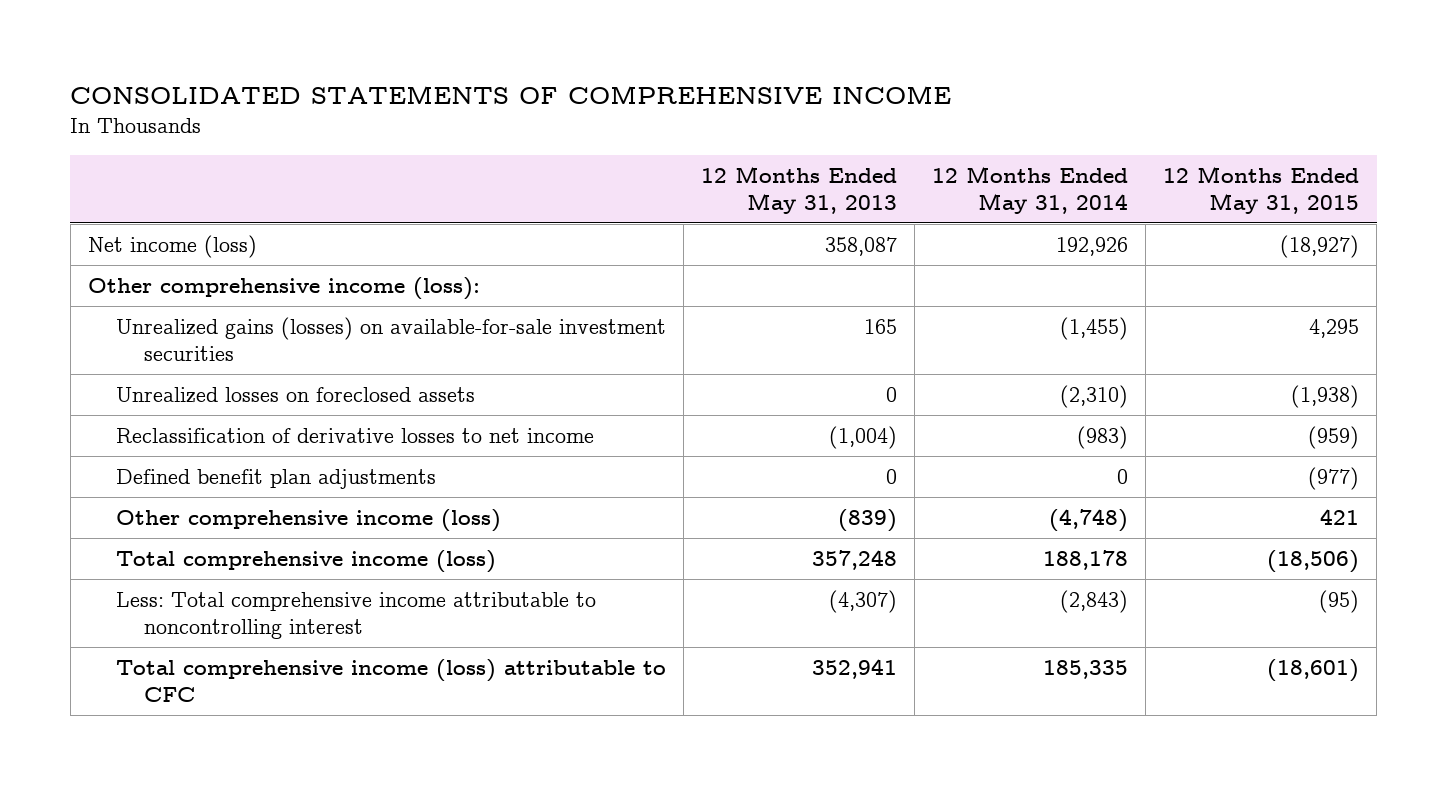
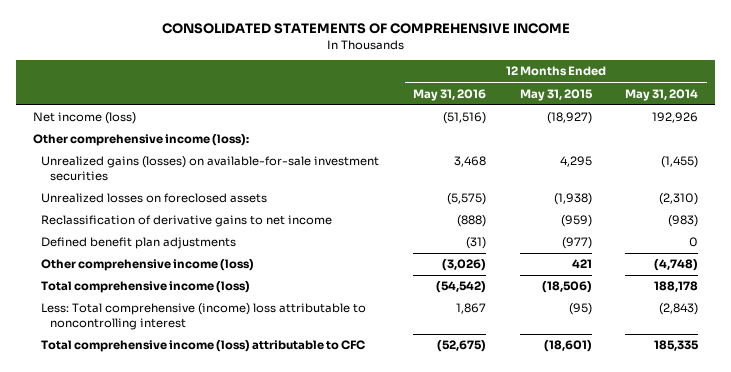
- | 12 Months Ended May 31, 2013 | 12 Months Ended May 31, 2014 | 12 Months Ended May 31, 2015
+ | 12 Months Ended May 31, 2016 | 12 Months Ended May 31, 2015 | 12 Months Ended May 31, 2014
- Reclassification of derivative losses to net income | (1,004) | (983) | (959)
+ Reclassification of derivative gains to net income | (888) | (959) | (983)
- Less: Total comprehensive income attributable to noncontrolling interest | (4,307) | (2,843) | (95)
+ Less: Total comprehensive (income) loss attributable to noncontrolling interest | 1,867 | (95) | (2,843)

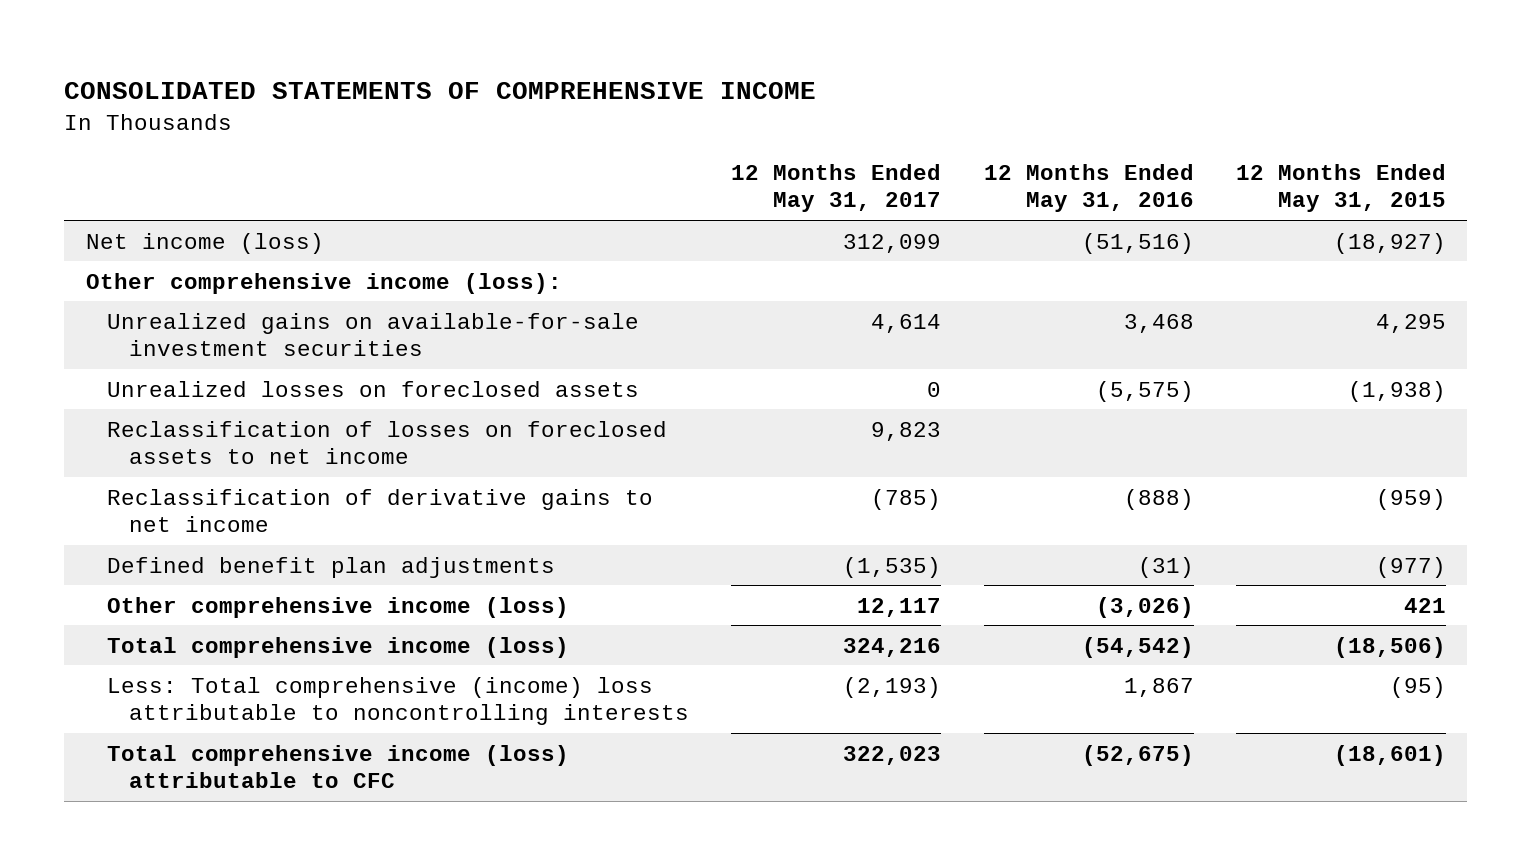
- | 12 Months Ended May 31, 2016 | 12 Months Ended May 31, 2015 | 12 Months Ended May 31, 2014
+ | 12 Months Ended May 31, 2017 | 12 Months Ended May 31, 2016 | 12 Months Ended May 31, 2015
- Unrealized gains (losses) on available-for-sale investment securities | 3,468 | 4,295 | (1,455)
+ Unrealized gains on available-for-sale investment securities | 4,614 | 3,468 | 4,295
+ Reclassification of losses on foreclosed assets to net income | 9,823 | |
- Less: Total comprehensive (income) loss attributable to noncontrolling interest | 1,867 | (95) | (2,843)
+ Less: Total comprehensive (income) loss attributable to noncontrolling interests | (2,193) | 1,867 | (95)

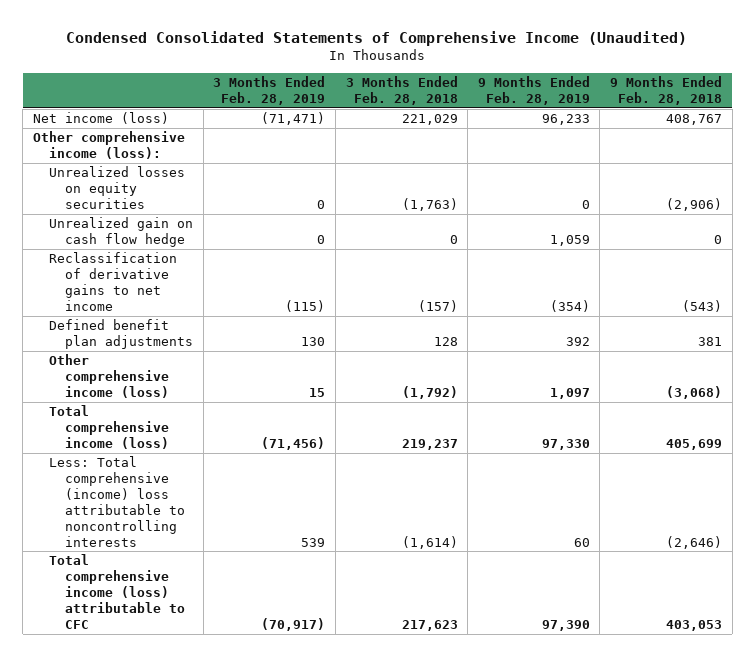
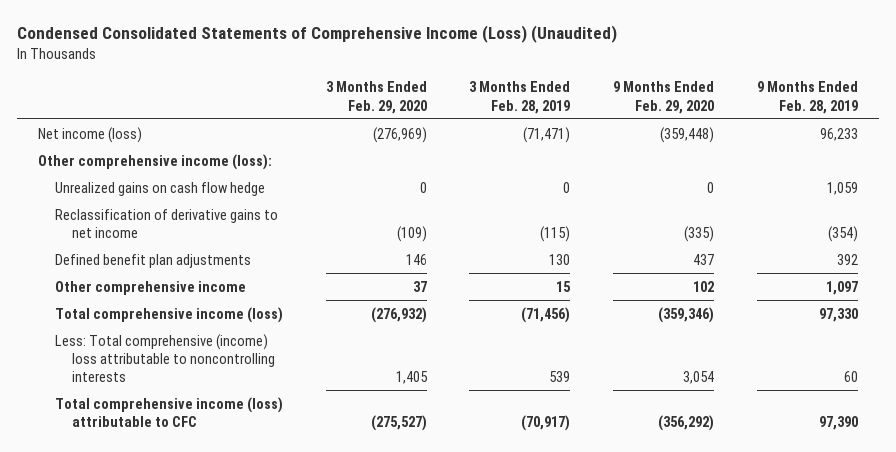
- Condensed Consolidated Statements of Comprehensive Income (Unaudited)
+ Condensed Consolidated Statements of Comprehensive Income (Loss) (Unaudited)
- | 3 Months Ended Feb. 28, 2019 | 3 Months Ended Feb. 28, 2018 | 9 Months Ended Feb. 28, 2019 | 9 Months Ended Feb. 28, 2018
+ | 3 Months Ended Feb. 29, 2020 | 3 Months Ended Feb. 28, 2019 | 9 Months Ended Feb. 29, 2020 | 9 Months Ended Feb. 28, 2019
- Unrealized losses on equity securities | 0 | (1,763) | 0 | (2,906)
- Unrealized gain on cash flow hedge | 0 | 0 | 1,059 | 0
+ Unrealized gains on cash flow hedge | 0 | 0 | 0 | 1,059
- Other comprehensive income (loss) | 15 | (1,792) | 1,097 | (3,068)
+ Other comprehensive income | 37 | 15 | 102 | 1,097

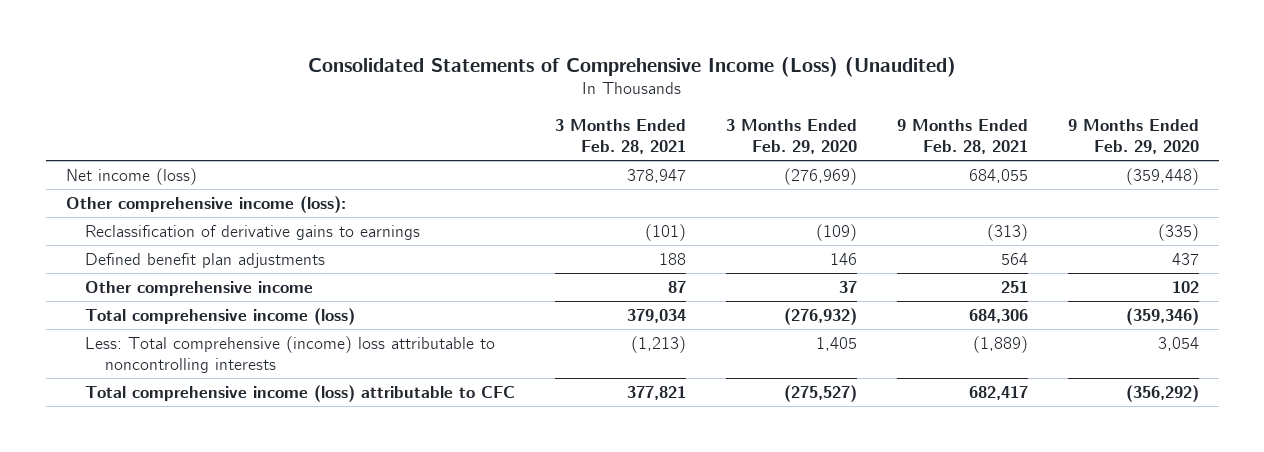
- Condensed Consolidated Statements of Comprehensive Income (Loss) (Unaudited)
+ Consolidated Statements of Comprehensive Income (Loss) (Unaudited)
- | 3 Months Ended Feb. 29, 2020 | 3 Months Ended Feb. 28, 2019 | 9 Months Ended Feb. 29, 2020 | 9 Months Ended Feb. 28, 2019
+ | 3 Months Ended Feb. 28, 2021 | 3 Months Ended Feb. 29, 2020 | 9 Months Ended Feb. 28, 2021 | 9 Months Ended Feb. 29, 2020
- Unrealized gains on cash flow hedge | 0 | 0 | 0 | 1,059
- Reclassification of derivative gains to net income | (109) | (115) | (335) | (354)
+ Reclassification of derivative gains to earnings | (101) | (109) | (313) | (335)

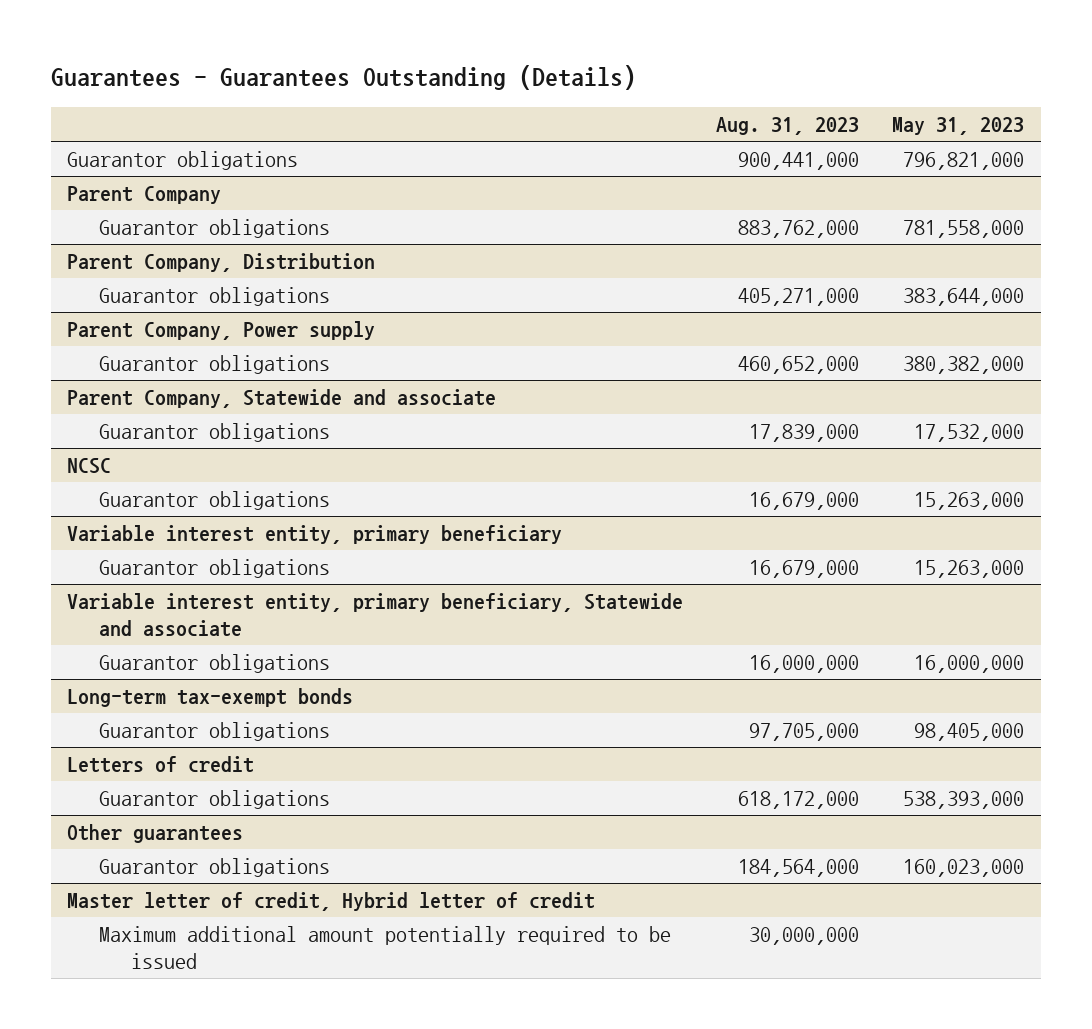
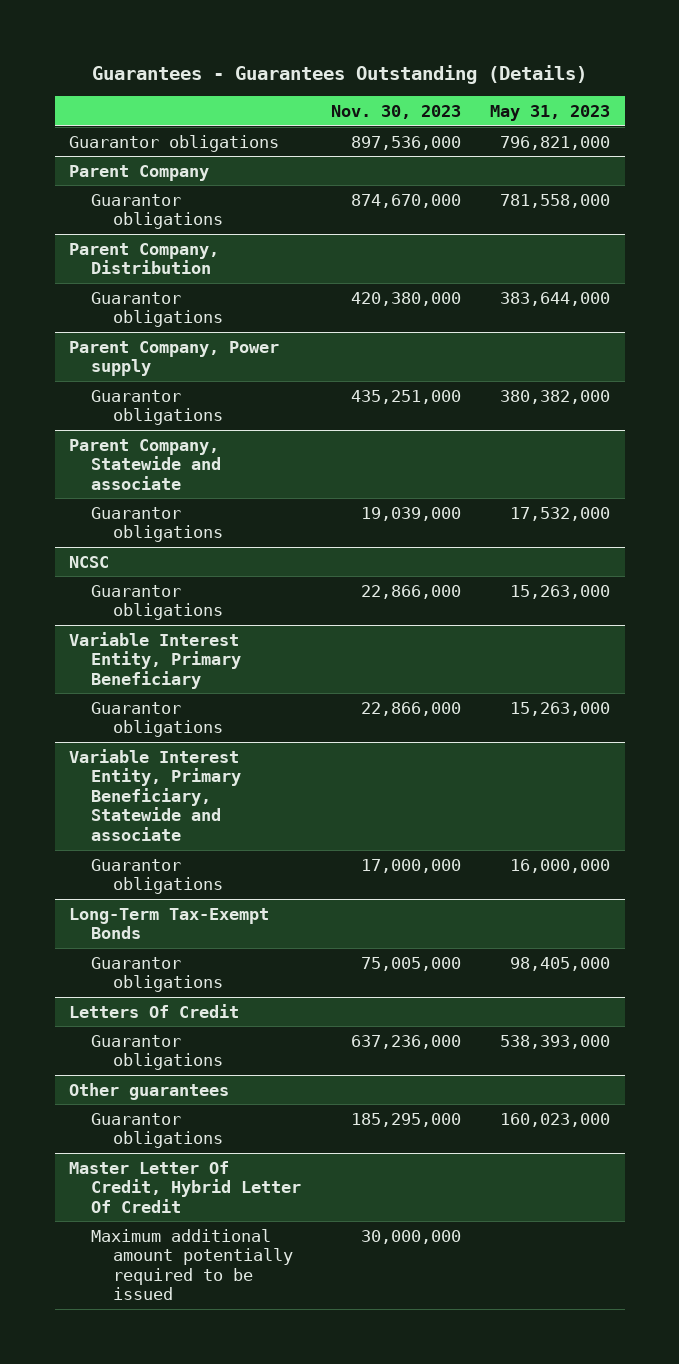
- | Aug. 31, 2023 | May 31, 2023
+ | Nov. 30, 2023 | May 31, 2023
- Variable interest entity, primary beneficiary
+ Variable Interest Entity, Primary Beneficiary
- Variable interest entity, primary beneficiary, Statewide and associate
+ Variable Interest Entity, Primary Beneficiary, Statewide and associate
- Long-term tax-exempt bonds
+ Long-Term Tax-Exempt Bonds
- Letters of credit
+ Letters Of Credit
- Master letter of credit, Hybrid letter of credit
+ Master Letter Of Credit, Hybrid Letter Of Credit

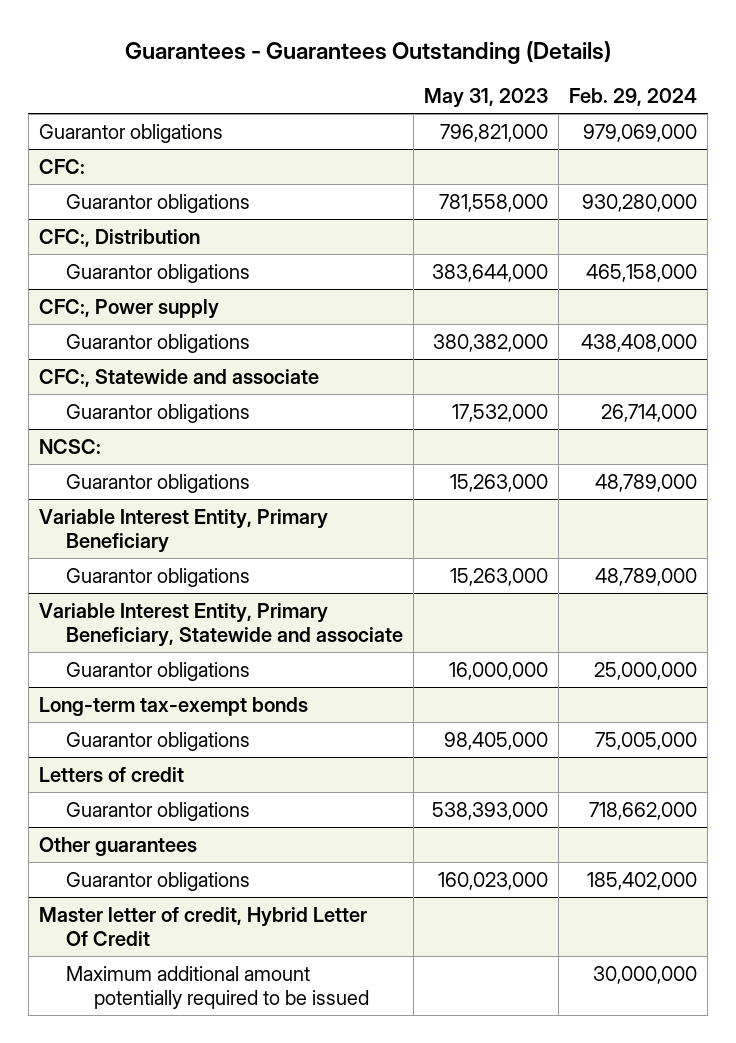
- | Nov. 30, 2023 | May 31, 2023
+ | May 31, 2023 | Feb. 29, 2024
- Parent Company
+ CFC:
- Parent Company, Distribution
+ CFC:, Distribution
- Parent Company, Power supply
+ CFC:, Power supply
- Parent Company, Statewide and associate
+ CFC:, Statewide and associate
- NCSC
+ NCSC:
- Long-Term Tax-Exempt Bonds
+ Long-term tax-exempt bonds
- Letters Of Credit
+ Letters of credit
- Master Letter Of Credit, Hybrid Letter Of Credit
+ Master letter of credit, Hybrid Letter Of Credit

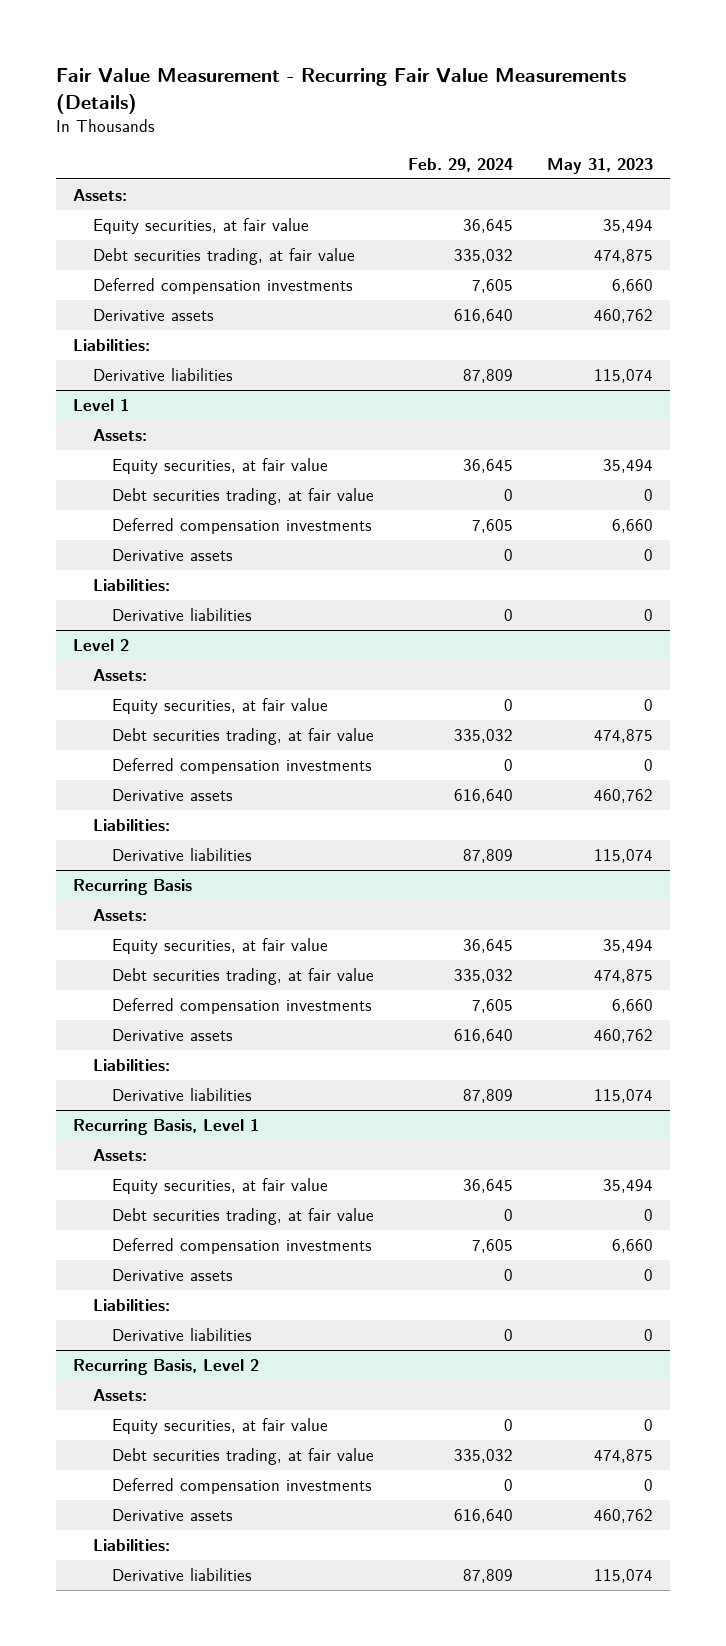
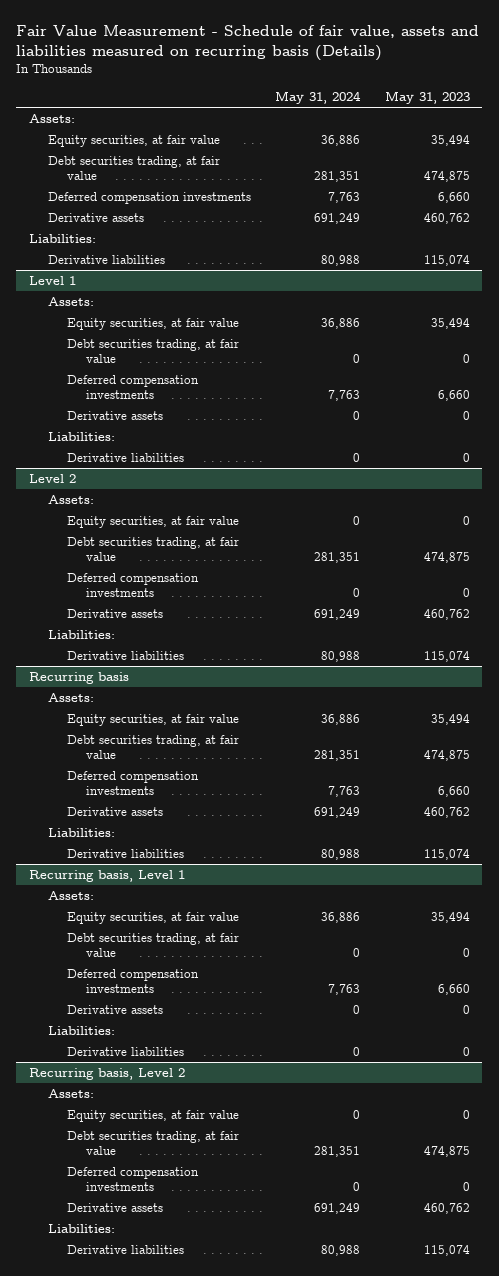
- Fair Value Measurement - Recurring Fair Value Measurements (Details)
+ Fair Value Measurement - Schedule of fair value, assets and liabilities measured on recurring basis (Details)
- | Feb. 29, 2024 | May 31, 2023
+ | May 31, 2024 | May 31, 2023
- Recurring Basis
+ Recurring basis
- Recurring Basis, Level 1
+ Recurring basis, Level 1
- Recurring Basis, Level 2
+ Recurring basis, Level 2

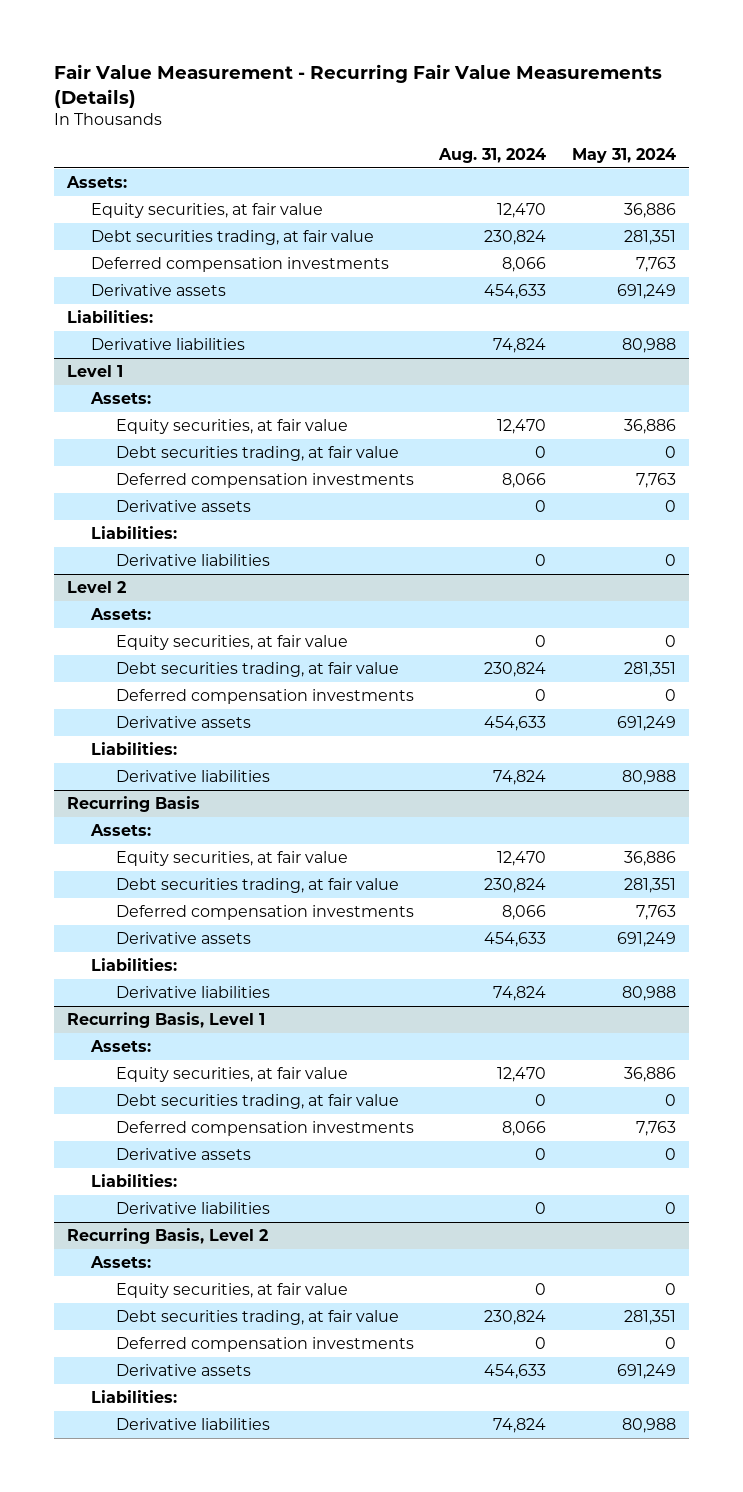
- Fair Value Measurement - Schedule of fair value, assets and liabilities measured on recurring basis (Details)
+ Fair Value Measurement - Recurring Fair Value Measurements (Details)
- | May 31, 2024 | May 31, 2023
+ | Aug. 31, 2024 | May 31, 2024
- Recurring basis
+ Recurring Basis
- Recurring basis, Level 1
+ Recurring Basis, Level 1
- Recurring basis, Level 2
+ Recurring Basis, Level 2

